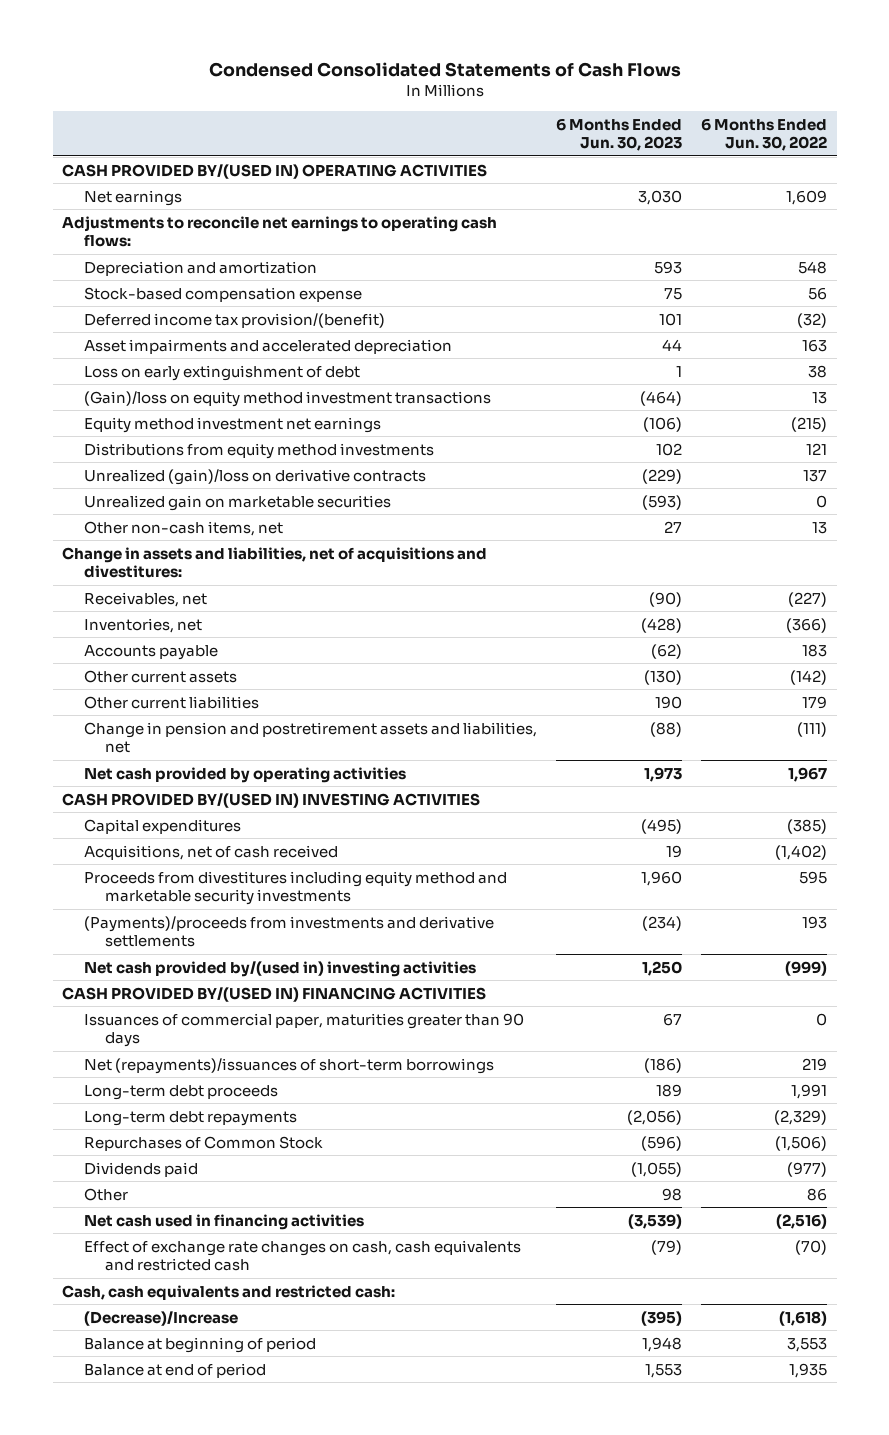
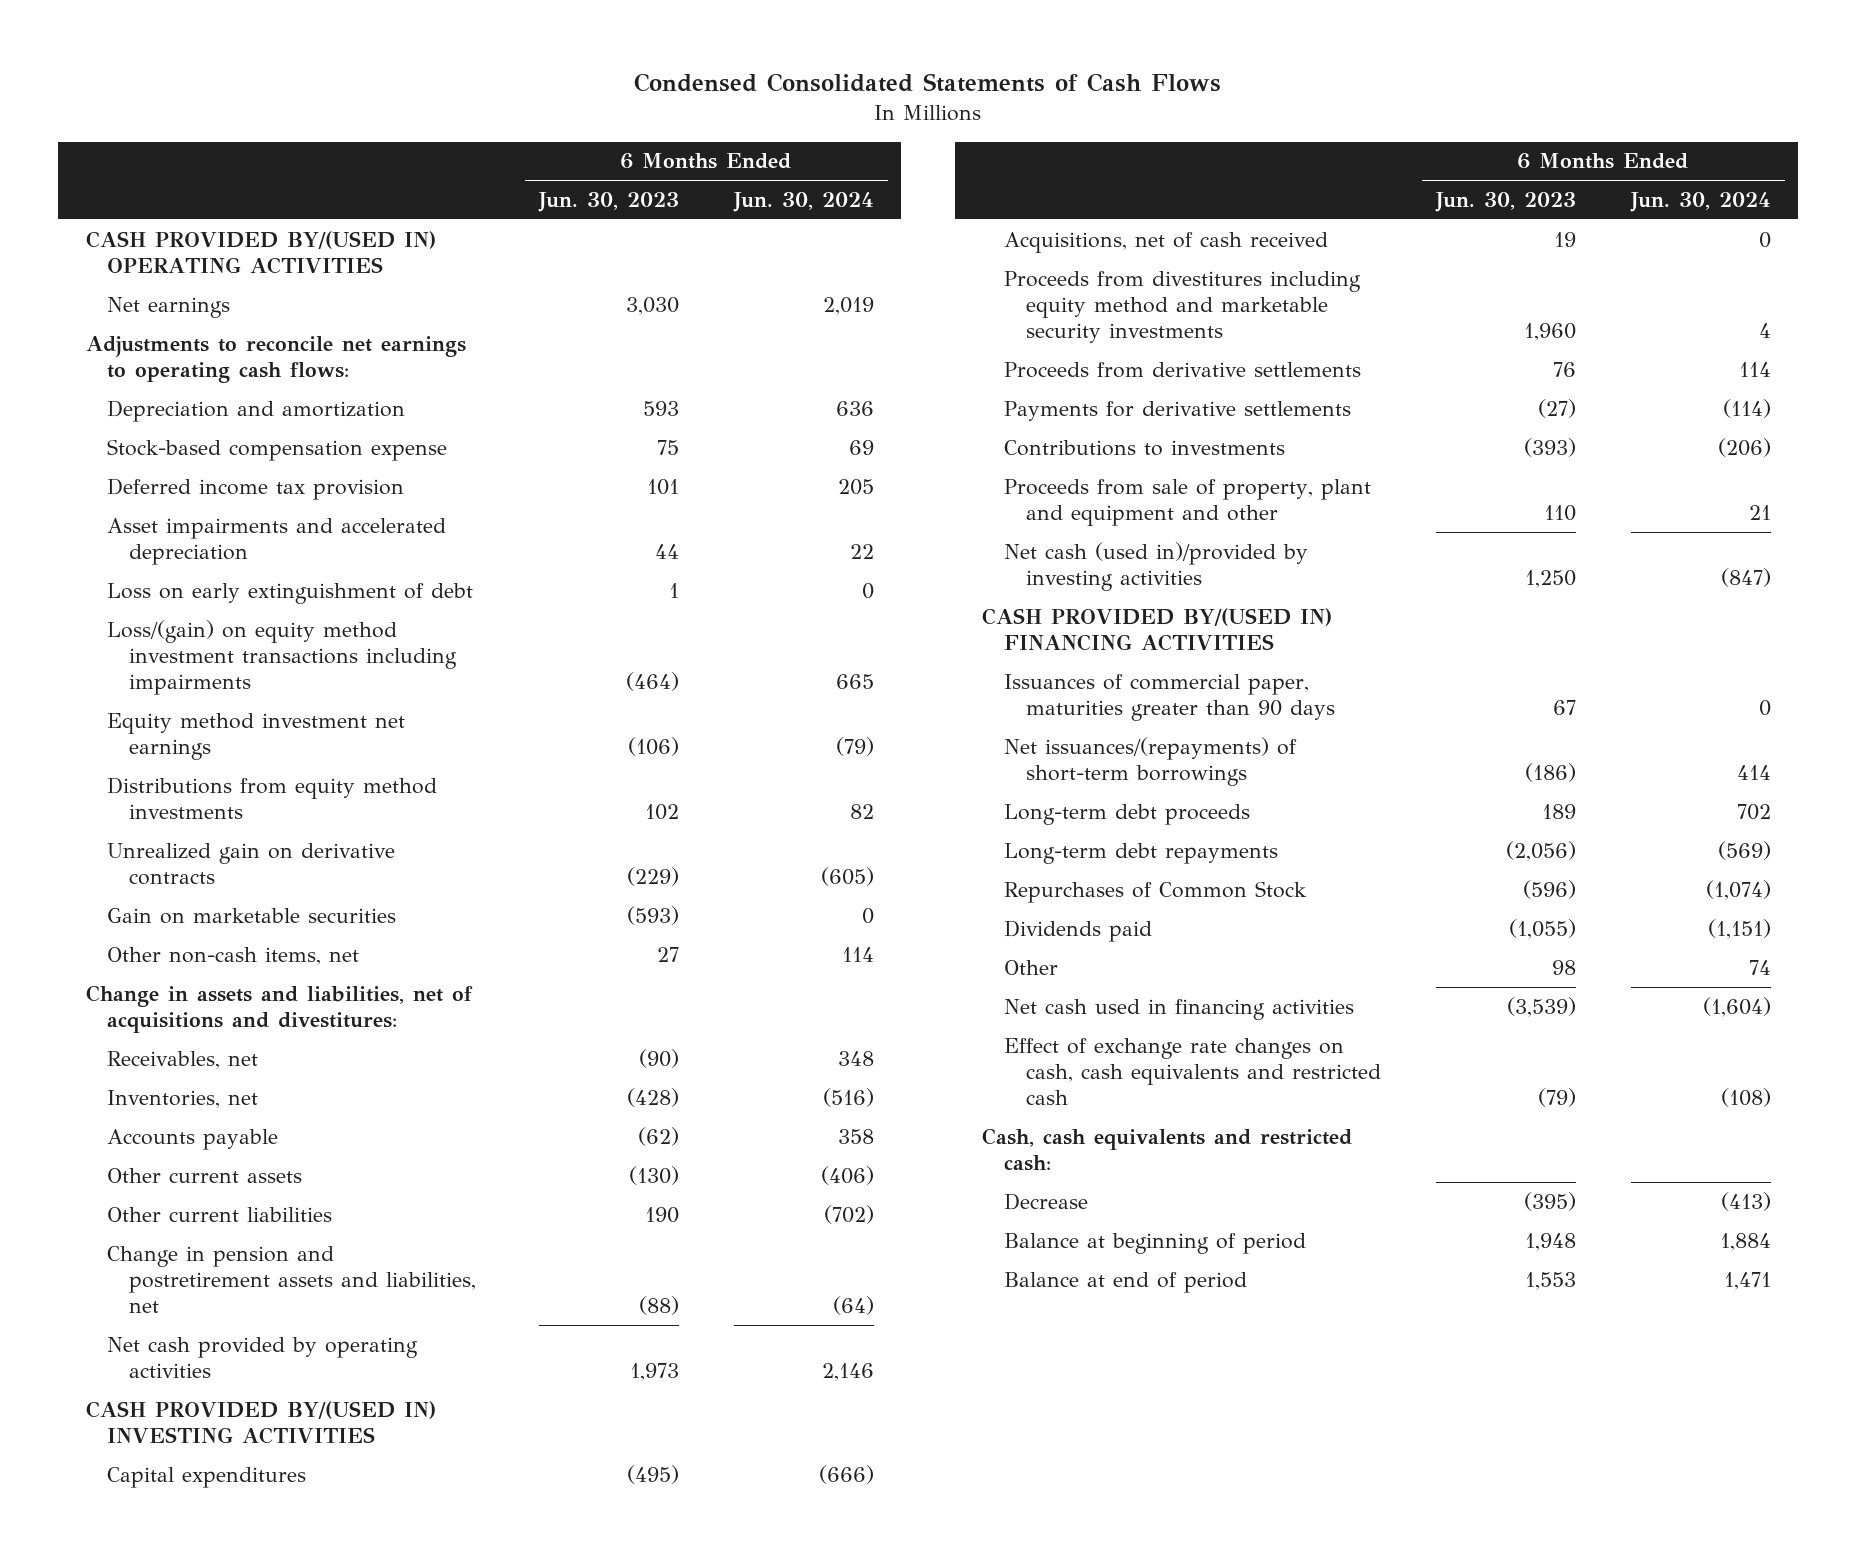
- | 6 Months Ended Jun. 30, 2023 | 6 Months Ended Jun. 30, 2022
+ | 6 Months Ended Jun. 30, 2023 | 6 Months Ended Jun. 30, 2024
- Deferred income tax provision/(benefit) | 101 | (32)
+ Deferred income tax provision | 101 | 205
- (Gain)/loss on equity method investment transactions | (464) | 13
+ Loss/(gain) on equity method investment transactions including impairments | (464) | 665
- Unrealized (gain)/loss on derivative contracts | (229) | 137
- Unrealized gain on marketable securities | (593) | 0
+ Unrealized gain on derivative contracts | (229) | (605)
+ Gain on marketable securities | (593) | 0
- (Payments)/proceeds from investments and derivative settlements | (234) | 193
- Net cash provided by/(used in) investing activities | 1,250 | (999)
+ Proceeds from derivative settlements | 76 | 114
+ Payments for derivative settlements | (27) | (114)
+ Contributions to investments | (393) | (206)
+ Proceeds from sale of property, plant and equipment and other | 110 | 21
+ Net cash (used in)/provided by investing activities | 1,250 | (847)
- Net (repayments)/issuances of short-term borrowings | (186) | 219
+ Net issuances/(repayments) of short-term borrowings | (186) | 414
- (Decrease)/Increase | (395) | (1,618)
+ Decrease | (395) | (413)

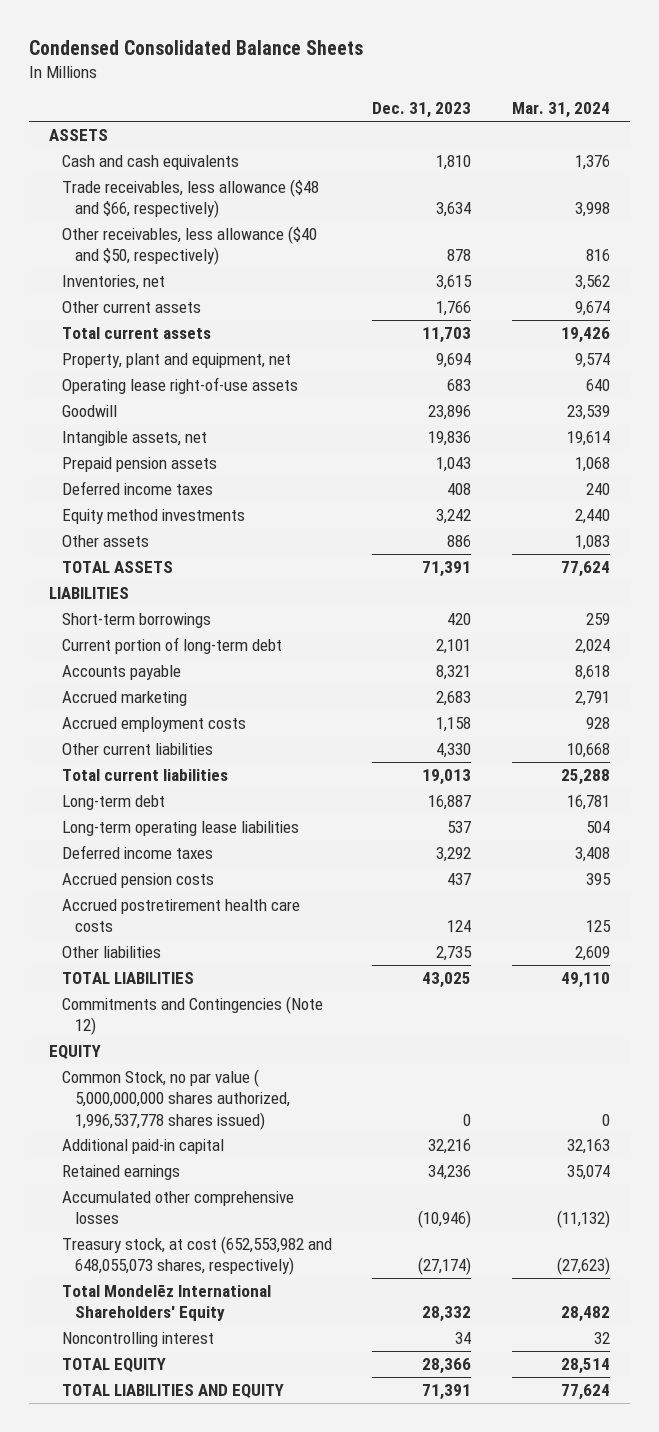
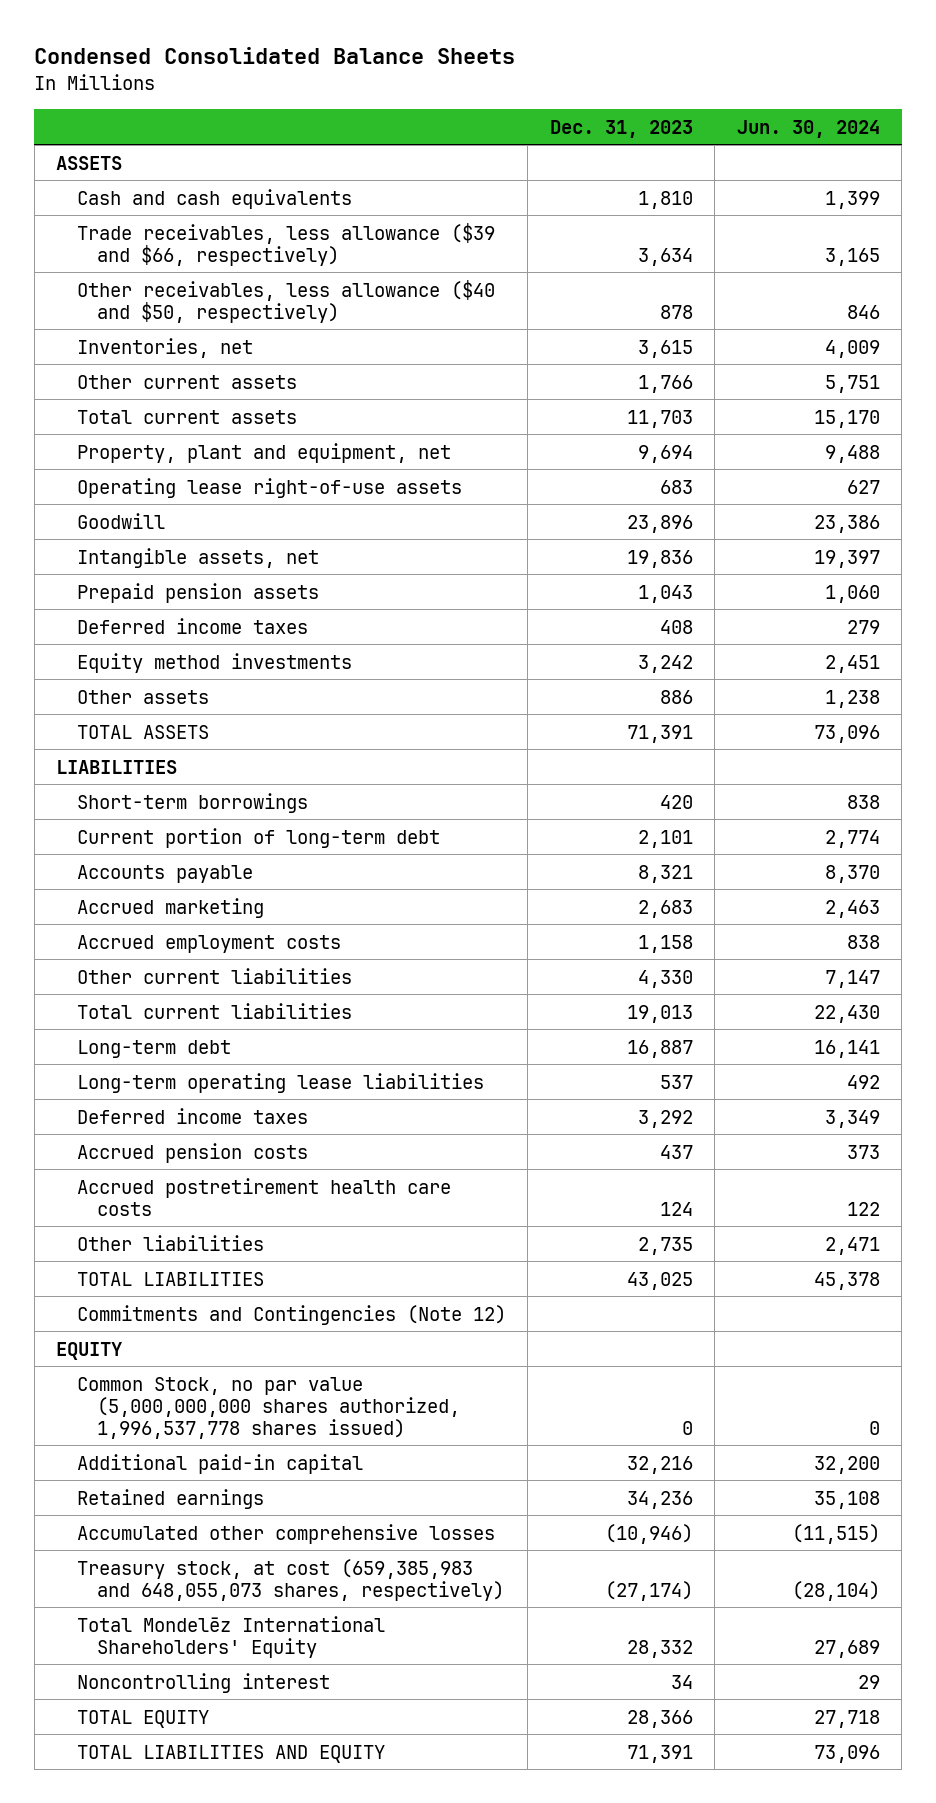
- | Dec. 31, 2023 | Mar. 31, 2024
+ | Dec. 31, 2023 | Jun. 30, 2024
- Trade receivables, less allowance ($48 and $66, respectively) | 3,634 | 3,998
+ Trade receivables, less allowance ($39 and $66, respectively) | 3,634 | 3,165
- Common Stock, no par value ( 5,000,000,000 shares authorized, 1,996,537,778 shares issued) | 0 | 0
+ Common Stock, no par value (5,000,000,000 shares authorized, 1,996,537,778 shares issued) | 0 | 0
- Treasury stock, at cost (652,553,982 and 648,055,073 shares, respectively) | (27,174) | (27,623)
+ Treasury stock, at cost (659,385,983 and 648,055,073 shares, respectively) | (27,174) | (28,104)

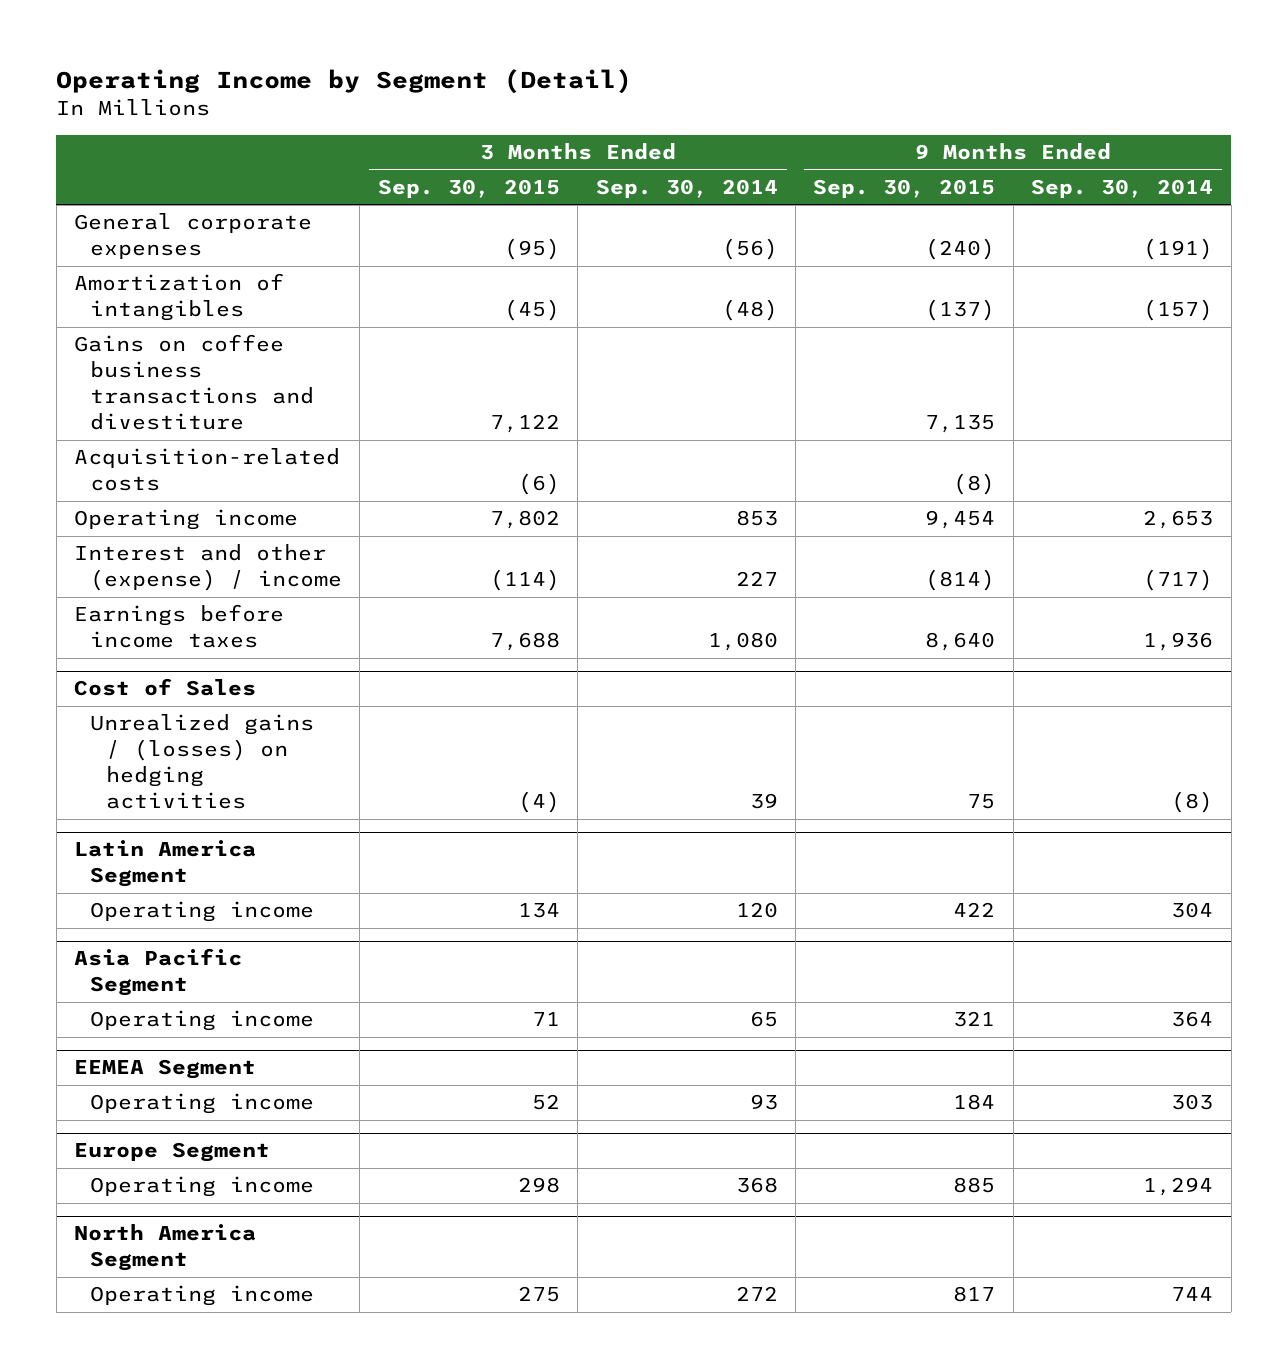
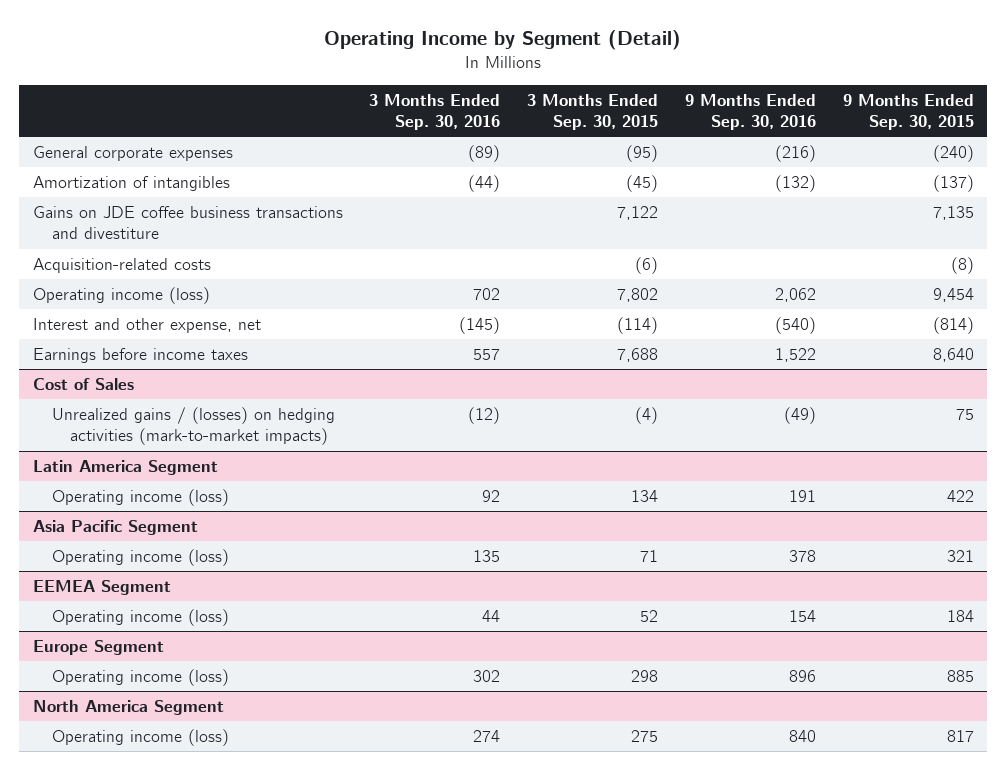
- | 3 Months Ended Sep. 30, 2015 | 3 Months Ended Sep. 30, 2014 | 9 Months Ended Sep. 30, 2015 | 9 Months Ended Sep. 30, 2014
+ | 3 Months Ended Sep. 30, 2016 | 3 Months Ended Sep. 30, 2015 | 9 Months Ended Sep. 30, 2016 | 9 Months Ended Sep. 30, 2015
- Gains on coffee business transactions and divestiture | 7,122 | | 7,135 |
+ Gains on JDE coffee business transactions and divestiture | | 7,122 | | 7,135
- Operating income | 7,802 | 853 | 9,454 | 2,653
- Interest and other (expense) / income | (114) | 227 | (814) | (717)
+ Operating income (loss) | 702 | 7,802 | 2,062 | 9,454
+ Interest and other expense, net | (145) | (114) | (540) | (814)
@ Cost of Sales
- Unrealized gains / (losses) on hedging activities | (4) | 39 | 75 | (8)
+ Unrealized gains / (losses) on hedging activities (mark-to-market impacts) | (12) | (4) | (49) | 75
@ Latin America Segment
- Operating income | 134 | 120 | 422 | 304
+ Operating income (loss) | 92 | 134 | 191 | 422
@ Asia Pacific Segment
- Operating income | 71 | 65 | 321 | 364
+ Operating income (loss) | 135 | 71 | 378 | 321
@ EEMEA Segment
- Operating income | 52 | 93 | 184 | 303
+ Operating income (loss) | 44 | 52 | 154 | 184
@ Europe Segment
- Operating income | 298 | 368 | 885 | 1,294
+ Operating income (loss) | 302 | 298 | 896 | 885
@ North America Segment
- Operating income | 275 | 272 | 817 | 744
+ Operating income (loss) | 274 | 275 | 840 | 817

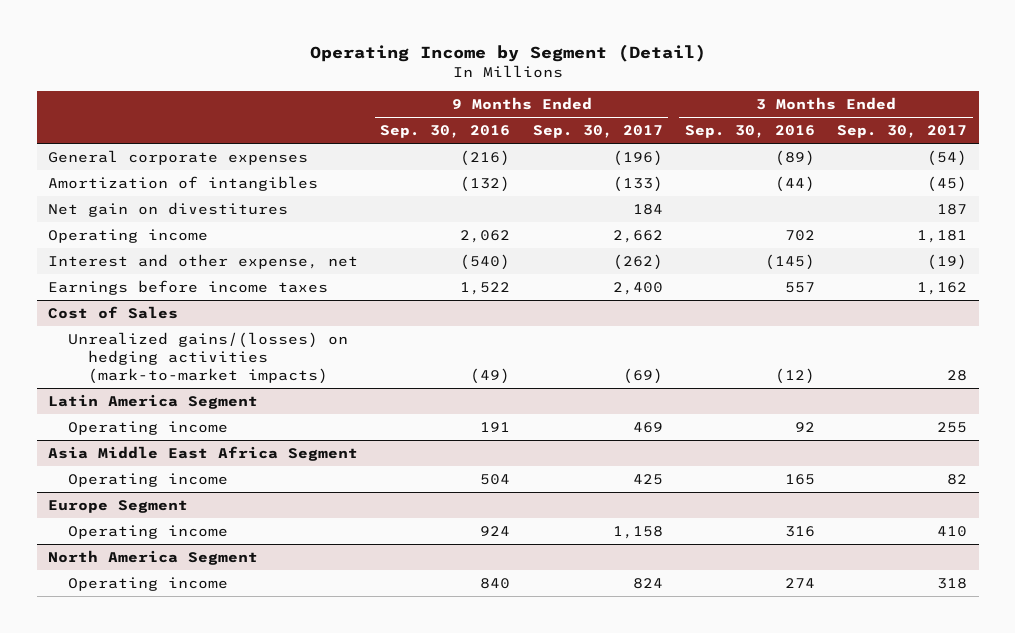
- | 3 Months Ended Sep. 30, 2016 | 3 Months Ended Sep. 30, 2015 | 9 Months Ended Sep. 30, 2016 | 9 Months Ended Sep. 30, 2015
+ | 9 Months Ended Sep. 30, 2016 | 9 Months Ended Sep. 30, 2017 | 3 Months Ended Sep. 30, 2016 | 3 Months Ended Sep. 30, 2017
- Gains on JDE coffee business transactions and divestiture | | 7,122 | | 7,135
- Acquisition-related costs | | (6) | | (8)
- Operating income (loss) | 702 | 7,802 | 2,062 | 9,454
+ Net gain on divestitures | | 184 | | 187
+ Operating income | 2,062 | 2,662 | 702 | 1,181
@ Cost of Sales
- Unrealized gains / (losses) on hedging activities (mark-to-market impacts) | (12) | (4) | (49) | 75
+ Unrealized gains/(losses) on hedging activities (mark-to-market impacts) | (49) | (69) | (12) | 28
@ Latin America Segment
- Operating income (loss) | 92 | 134 | 191 | 422
- Asia Pacific Segment
- Operating income (loss) | 135 | 71 | 378 | 321
- EEMEA Segment
- Operating income (loss) | 44 | 52 | 154 | 184
@ Latin America Segment
+ Operating income | 191 | 469 | 92 | 255
+ Asia Middle East Africa Segment
+ Operating income | 504 | 425 | 165 | 82
@ Europe Segment
- Operating income (loss) | 302 | 298 | 896 | 885
+ Operating income | 924 | 1,158 | 316 | 410
@ North America Segment
- Operating income (loss) | 274 | 275 | 840 | 817
+ Operating income | 840 | 824 | 274 | 318

